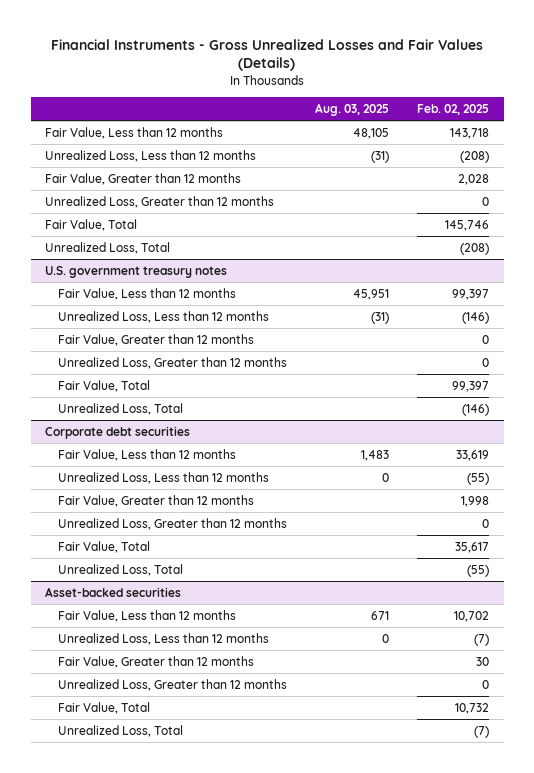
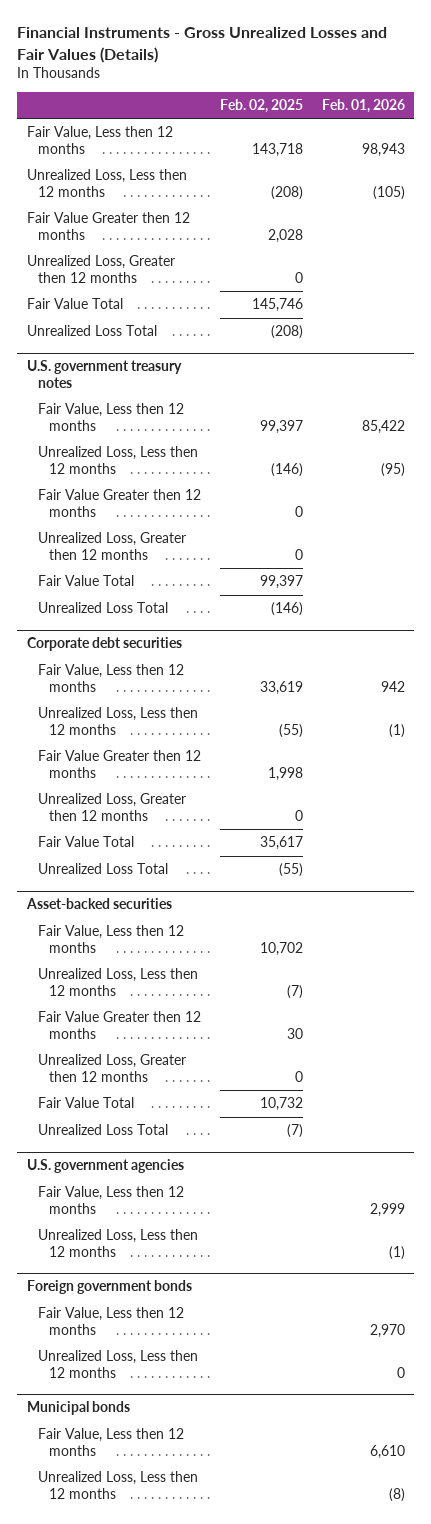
- | Aug. 03, 2025 | Feb. 02, 2025
+ | Feb. 02, 2025 | Feb. 01, 2026
- Fair Value, Less than 12 months | 48,105 | 143,718
- Unrealized Loss, Less than 12 months | (31) | (208)
- Fair Value, Greater than 12 months | | 2,028
- Unrealized Loss, Greater than 12 months | | 0
- Fair Value, Total | | 145,746
- Unrealized Loss, Total | | (208)
+ Fair Value, Less then 12 months | 143,718 | 98,943
+ Unrealized Loss, Less then 12 months | (208) | (105)
+ Fair Value Greater then 12 months | 2,028 |
+ Unrealized Loss, Greater then 12 months | 0 |
+ Fair Value Total | 145,746 |
+ Unrealized Loss Total | (208) |
@ U.S. government treasury notes
- Fair Value, Less than 12 months | 45,951 | 99,397
- Unrealized Loss, Less than 12 months | (31) | (146)
- Fair Value, Greater than 12 months | | 0
- Unrealized Loss, Greater than 12 months | | 0
- Fair Value, Total | | 99,397
- Unrealized Loss, Total | | (146)
+ Fair Value, Less then 12 months | 99,397 | 85,422
+ Unrealized Loss, Less then 12 months | (146) | (95)
+ Fair Value Greater then 12 months | 0 |
+ Unrealized Loss, Greater then 12 months | 0 |
+ Fair Value Total | 99,397 |
+ Unrealized Loss Total | (146) |
@ Corporate debt securities
- Fair Value, Less than 12 months | 1,483 | 33,619
- Unrealized Loss, Less than 12 months | 0 | (55)
- Fair Value, Greater than 12 months | | 1,998
- Unrealized Loss, Greater than 12 months | | 0
- Fair Value, Total | | 35,617
- Unrealized Loss, Total | | (55)
+ Fair Value, Less then 12 months | 33,619 | 942
+ Unrealized Loss, Less then 12 months | (55) | (1)
+ Fair Value Greater then 12 months | 1,998 |
+ Unrealized Loss, Greater then 12 months | 0 |
+ Fair Value Total | 35,617 |
+ Unrealized Loss Total | (55) |
@ Asset-backed securities
- Fair Value, Less than 12 months | 671 | 10,702
- Unrealized Loss, Less than 12 months | 0 | (7)
- Fair Value, Greater than 12 months | | 30
- Unrealized Loss, Greater than 12 months | | 0
- Fair Value, Total | | 10,732
- Unrealized Loss, Total | | (7)
+ Fair Value, Less then 12 months | 10,702 |
+ Unrealized Loss, Less then 12 months | (7) |
+ Fair Value Greater then 12 months | 30 |
+ Unrealized Loss, Greater then 12 months | 0 |
+ Fair Value Total | 10,732 |
+ Unrealized Loss Total | (7) |
+ U.S. government agencies
+ Fair Value, Less then 12 months | | 2,999
+ Unrealized Loss, Less then 12 months | | (1)
+ Foreign government bonds
+ Fair Value, Less then 12 months | | 2,970
+ Unrealized Loss, Less then 12 months | | 0
+ Municipal bonds
+ Fair Value, Less then 12 months | | 6,610
+ Unrealized Loss, Less then 12 months | | (8)

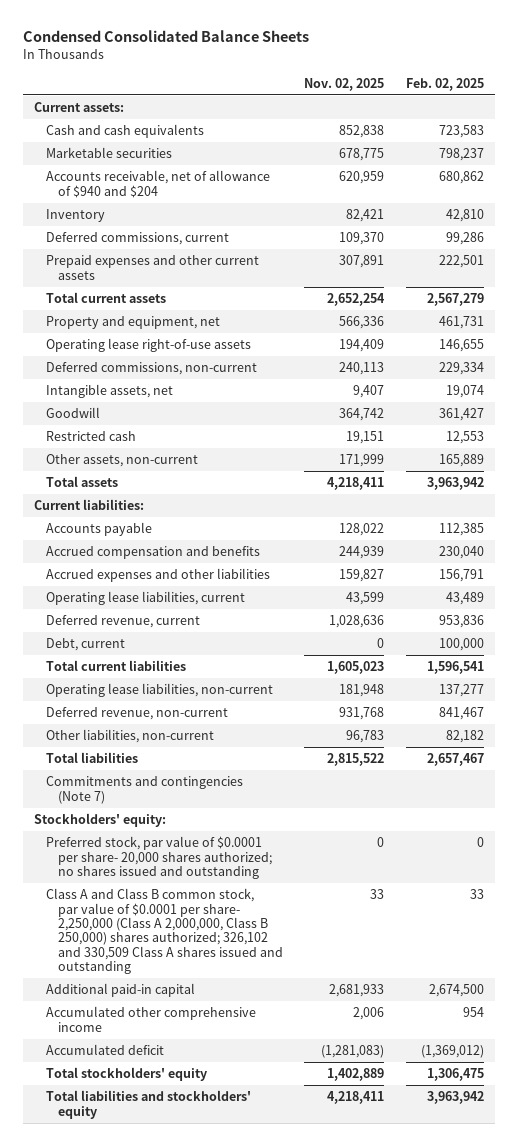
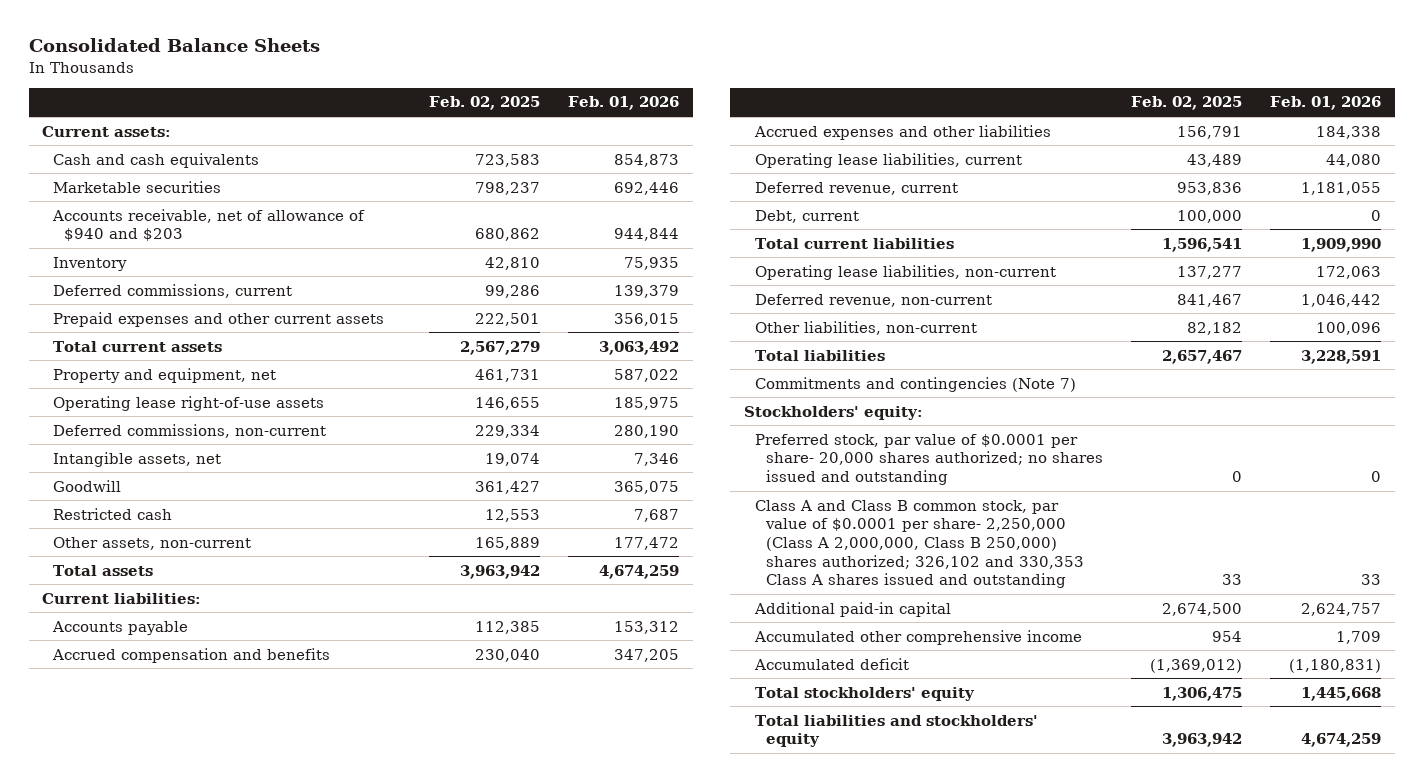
- Condensed Consolidated Balance Sheets
+ Consolidated Balance Sheets
- | Nov. 02, 2025 | Feb. 02, 2025
+ | Feb. 02, 2025 | Feb. 01, 2026
- Accounts receivable, net of allowance of $940 and $204 | 620,959 | 680,862
+ Accounts receivable, net of allowance of $940 and $203 | 680,862 | 944,844
- Class A and Class B common stock, par value of $0.0001 per share- 2,250,000 (Class A 2,000,000, Class B 250,000) shares authorized; 326,102 and 330,509 Class A shares issued and outstanding | 33 | 33
+ Class A and Class B common stock, par value of $0.0001 per share- 2,250,000 (Class A 2,000,000, Class B 250,000) shares authorized; 326,102 and 330,353 Class A shares issued and outstanding | 33 | 33

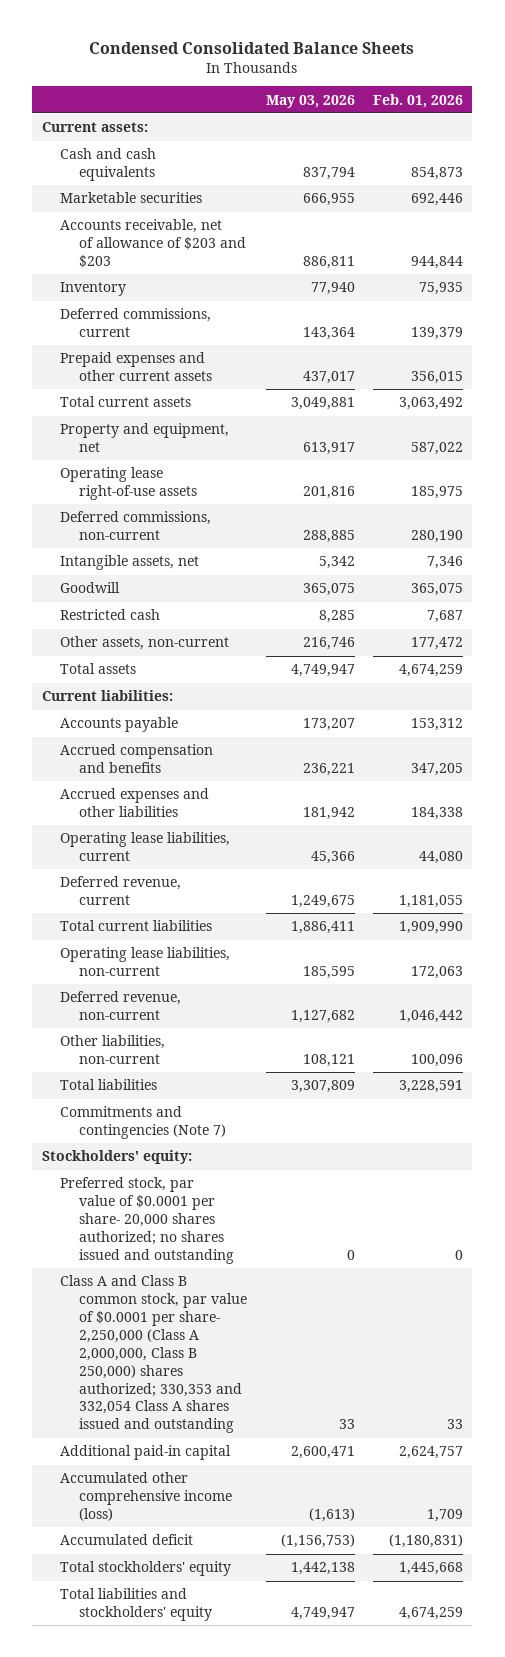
- Consolidated Balance Sheets
+ Condensed Consolidated Balance Sheets
- | Feb. 02, 2025 | Feb. 01, 2026
+ | May 03, 2026 | Feb. 01, 2026
- Accounts receivable, net of allowance of $940 and $203 | 680,862 | 944,844
+ Accounts receivable, net of allowance of $203 and $203 | 886,811 | 944,844
- Debt, current | 100,000 | 0
- Class A and Class B common stock, par value of $0.0001 per share- 2,250,000 (Class A 2,000,000, Class B 250,000) shares authorized; 326,102 and 330,353 Class A shares issued and outstanding | 33 | 33
+ Class A and Class B common stock, par value of $0.0001 per share- 2,250,000 (Class A 2,000,000, Class B 250,000) shares authorized; 330,353 and 332,054 Class A shares issued and outstanding | 33 | 33
- Accumulated other comprehensive income | 954 | 1,709
+ Accumulated other comprehensive income (loss) | (1,613) | 1,709

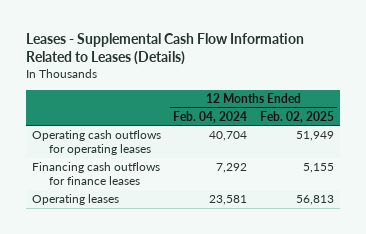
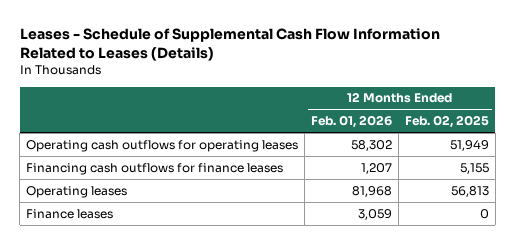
- Leases - Supplemental Cash Flow Information Related to Leases (Details)
+ Leases - Schedule of Supplemental Cash Flow Information Related to Leases (Details)
- | 12 Months Ended Feb. 04, 2024 | 12 Months Ended Feb. 02, 2025
+ | 12 Months Ended Feb. 01, 2026 | 12 Months Ended Feb. 02, 2025
+ Finance leases | 3,059 | 0

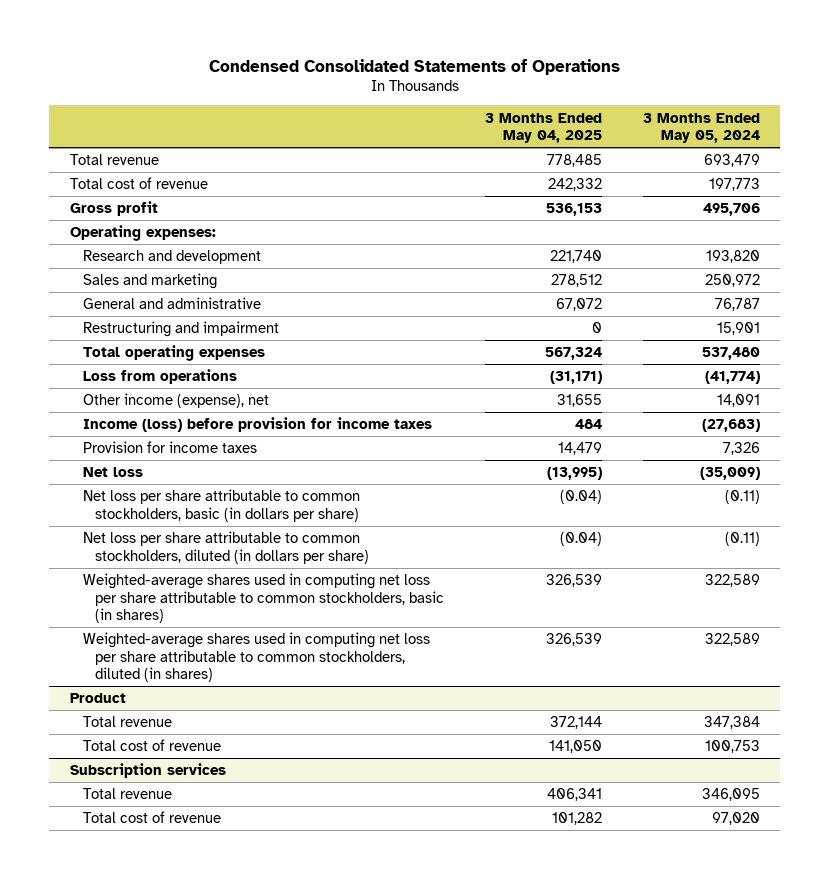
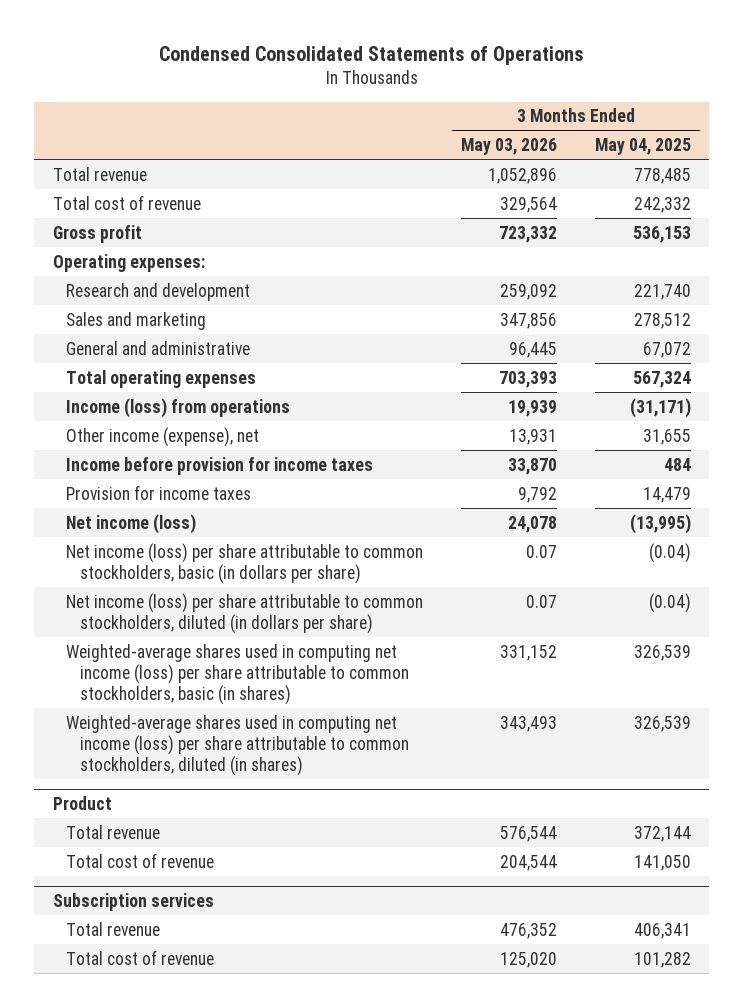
- | 3 Months Ended May 04, 2025 | 3 Months Ended May 05, 2024
+ | 3 Months Ended May 03, 2026 | 3 Months Ended May 04, 2025
- Restructuring and impairment | 0 | 15,901
- Loss from operations | (31,171) | (41,774)
+ Income (loss) from operations | 19,939 | (31,171)
- Income (loss) before provision for income taxes | 484 | (27,683)
+ Income before provision for income taxes | 33,870 | 484
- Net loss | (13,995) | (35,009)
- Net loss per share attributable to common stockholders, basic (in dollars per share) | (0.04) | (0.11)
- Net loss per share attributable to common stockholders, diluted (in dollars per share) | (0.04) | (0.11)
- Weighted-average shares used in computing net loss per share attributable to common stockholders, basic (in shares) | 326,539 | 322,589
- Weighted-average shares used in computing net loss per share attributable to common stockholders, diluted (in shares) | 326,539 | 322,589
+ Net income (loss) | 24,078 | (13,995)
+ Net income (loss) per share attributable to common stockholders, basic (in dollars per share) | 0.07 | (0.04)
+ Net income (loss) per share attributable to common stockholders, diluted (in dollars per share) | 0.07 | (0.04)
+ Weighted-average shares used in computing net income (loss) per share attributable to common stockholders, basic (in shares) | 331,152 | 326,539
+ Weighted-average shares used in computing net income (loss) per share attributable to common stockholders, diluted (in shares) | 343,493 | 326,539

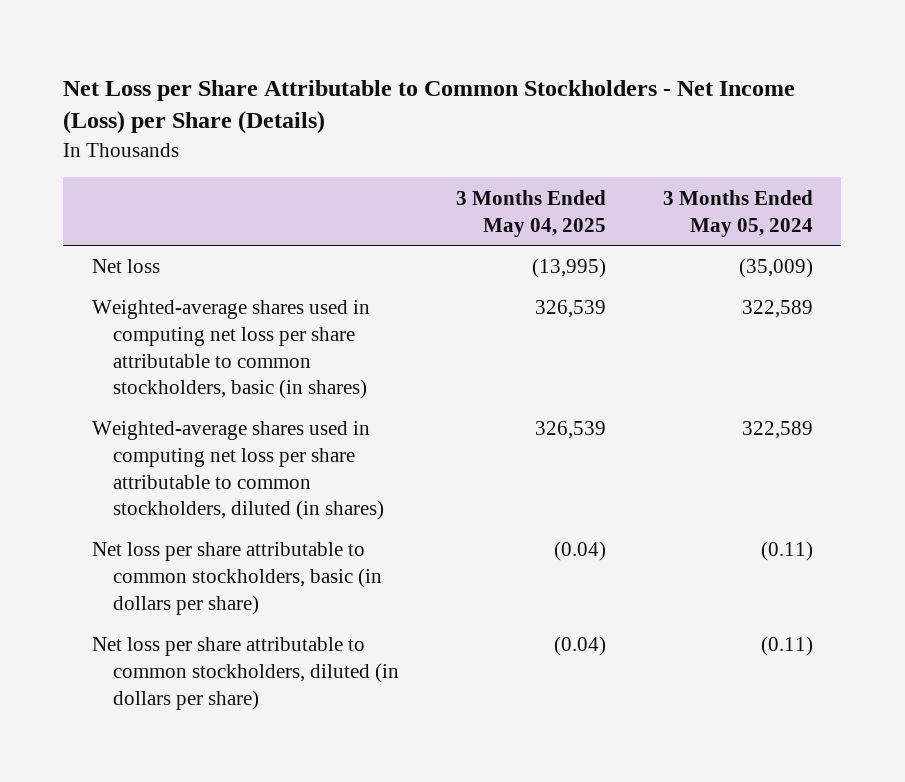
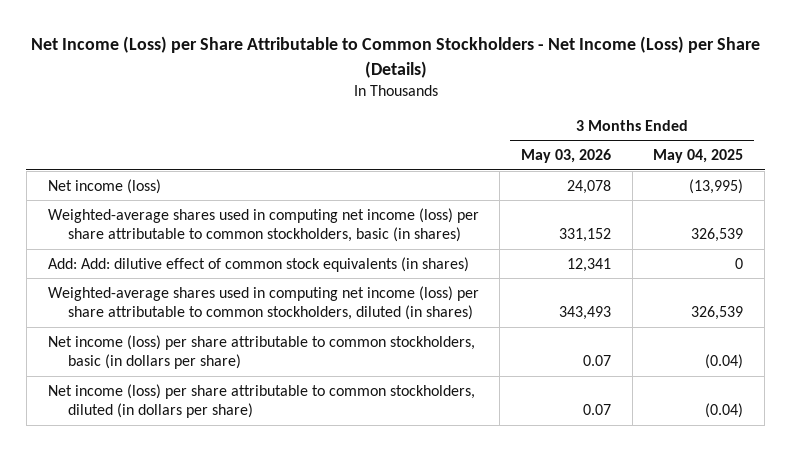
- Net Loss per Share Attributable to Common Stockholders - Net Income (Loss) per Share (Details)
+ Net Income (Loss) per Share Attributable to Common Stockholders - Net Income (Loss) per Share (Details)
- | 3 Months Ended May 04, 2025 | 3 Months Ended May 05, 2024
+ | 3 Months Ended May 03, 2026 | 3 Months Ended May 04, 2025
- Net loss | (13,995) | (35,009)
- Weighted-average shares used in computing net loss per share attributable to common stockholders, basic (in shares) | 326,539 | 322,589
- Weighted-average shares used in computing net loss per share attributable to common stockholders, diluted (in shares) | 326,539 | 322,589
- Net loss per share attributable to common stockholders, basic (in dollars per share) | (0.04) | (0.11)
- Net loss per share attributable to common stockholders, diluted (in dollars per share) | (0.04) | (0.11)
+ Net income (loss) | 24,078 | (13,995)
+ Weighted-average shares used in computing net income (loss) per share attributable to common stockholders, basic (in shares) | 331,152 | 326,539
+ Add: Add: dilutive effect of common stock equivalents (in shares) | 12,341 | 0
+ Weighted-average shares used in computing net income (loss) per share attributable to common stockholders, diluted (in shares) | 343,493 | 326,539
+ Net income (loss) per share attributable to common stockholders, basic (in dollars per share) | 0.07 | (0.04)
+ Net income (loss) per share attributable to common stockholders, diluted (in dollars per share) | 0.07 | (0.04)

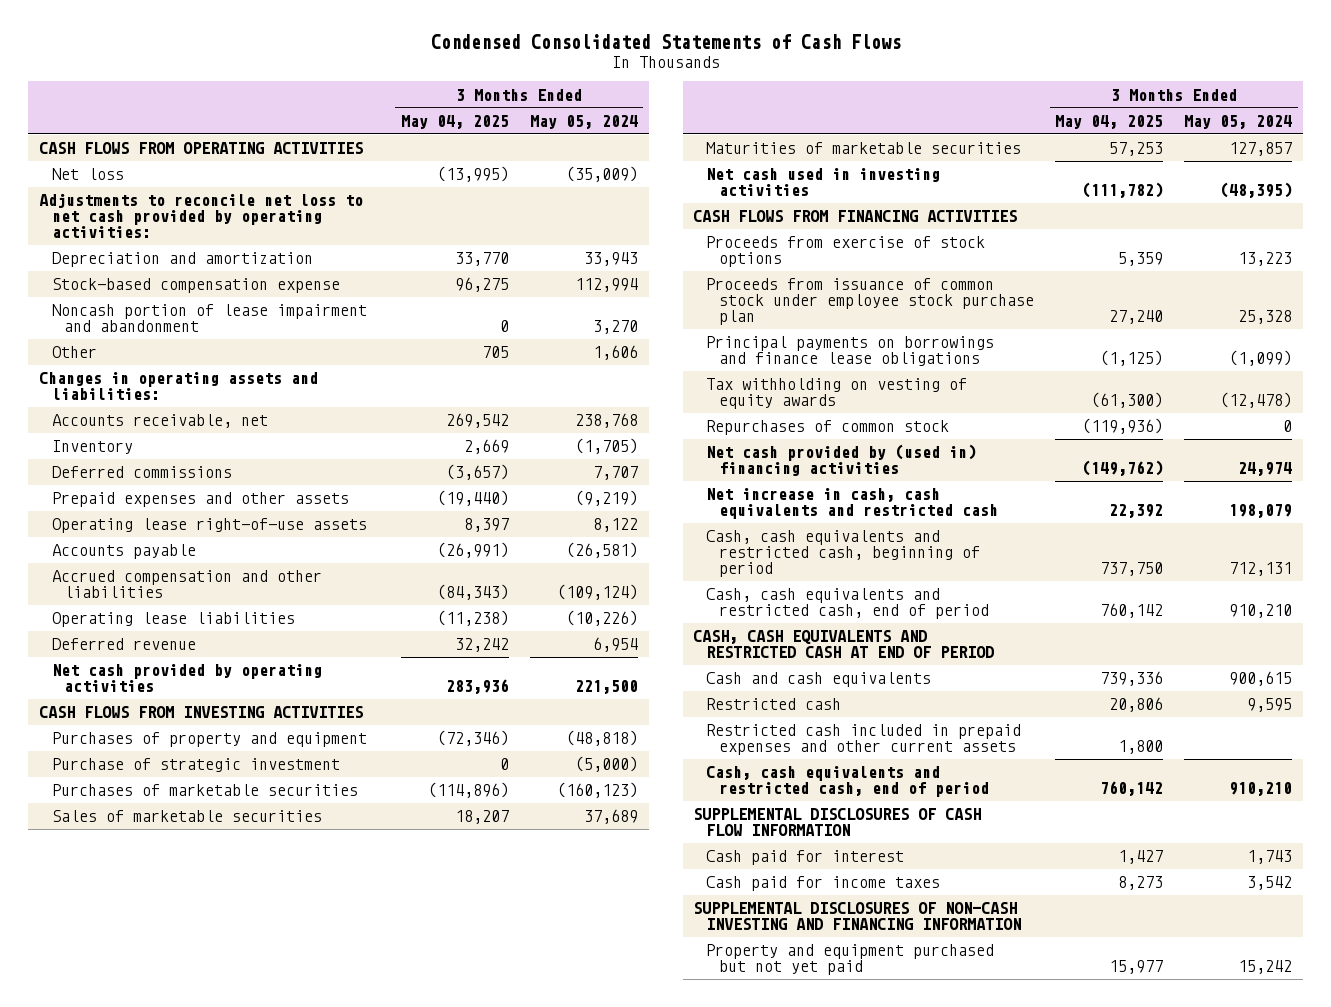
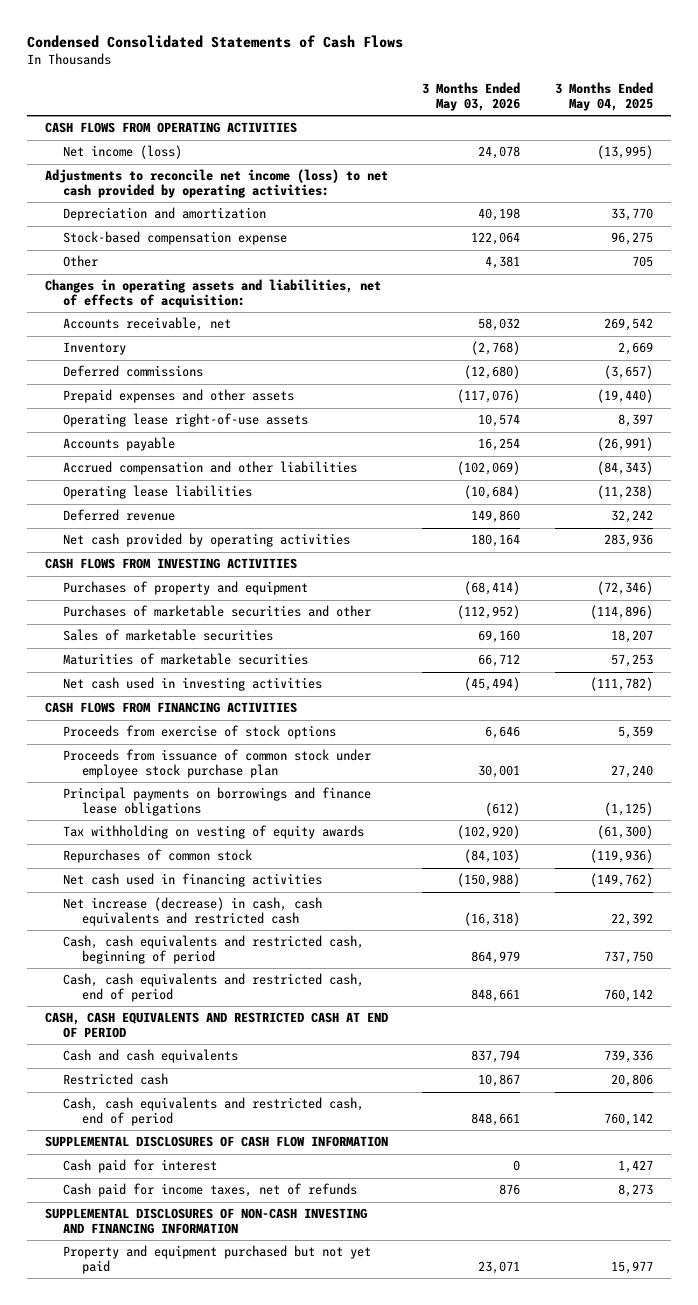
- | 3 Months Ended May 04, 2025 | 3 Months Ended May 05, 2024
+ | 3 Months Ended May 03, 2026 | 3 Months Ended May 04, 2025
- Net loss | (13,995) | (35,009)
- Adjustments to reconcile net loss to net cash provided by operating activities:
+ Net income (loss) | 24,078 | (13,995)
+ Adjustments to reconcile net income (loss) to net cash provided by operating activities:
- Noncash portion of lease impairment and abandonment | 0 | 3,270
- Changes in operating assets and liabilities:
+ Changes in operating assets and liabilities, net of effects of acquisition:
- Purchase of strategic investment | 0 | (5,000)
- Purchases of marketable securities | (114,896) | (160,123)
+ Purchases of marketable securities and other | (112,952) | (114,896)
- Net cash provided by (used in) financing activities | (149,762) | 24,974
- Net increase in cash, cash equivalents and restricted cash | 22,392 | 198,079
+ Net cash used in financing activities | (150,988) | (149,762)
+ Net increase (decrease) in cash, cash equivalents and restricted cash | (16,318) | 22,392
- Restricted cash included in prepaid expenses and other current assets | 1,800 |
- Cash paid for income taxes | 8,273 | 3,542
+ Cash paid for income taxes, net of refunds | 876 | 8,273

